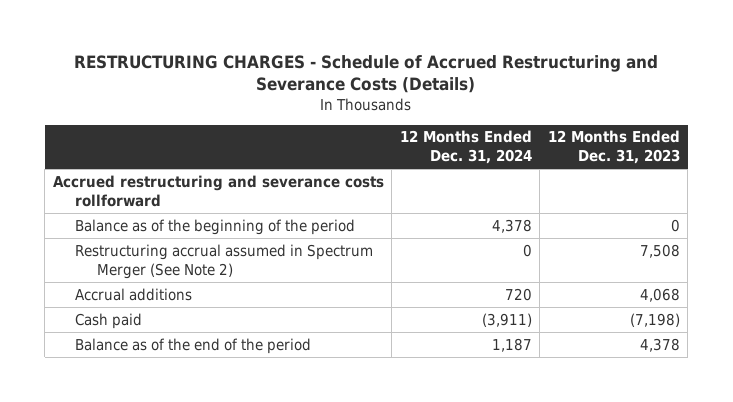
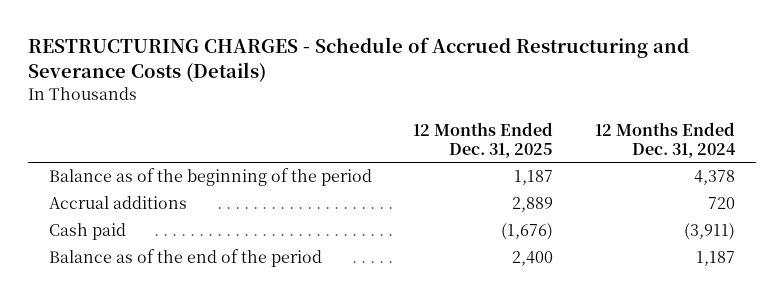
- | 12 Months Ended Dec. 31, 2024 | 12 Months Ended Dec. 31, 2023
+ | 12 Months Ended Dec. 31, 2025 | 12 Months Ended Dec. 31, 2024
- Accrued restructuring and severance costs rollforward
- Restructuring accrual assumed in Spectrum Merger (See Note 2) | 0 | 7,508

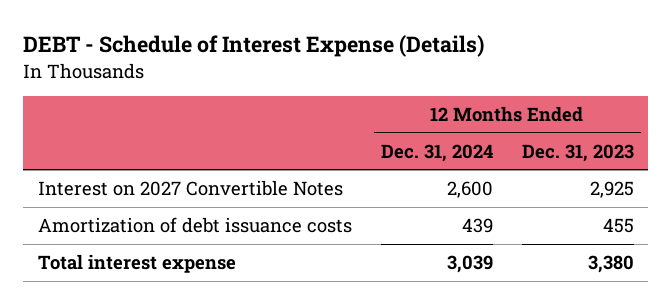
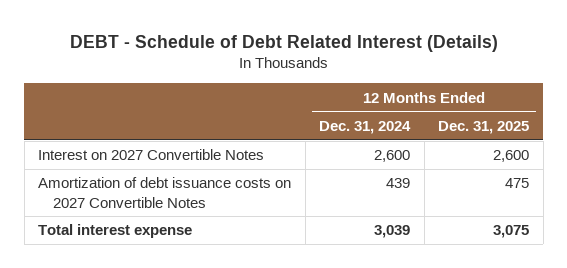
- DEBT - Schedule of Interest Expense (Details)
+ DEBT - Schedule of Debt Related Interest (Details)
- | 12 Months Ended Dec. 31, 2024 | 12 Months Ended Dec. 31, 2023
+ | 12 Months Ended Dec. 31, 2024 | 12 Months Ended Dec. 31, 2025
- Amortization of debt issuance costs | 439 | 455
+ Amortization of debt issuance costs on 2027 Convertible Notes | 439 | 475

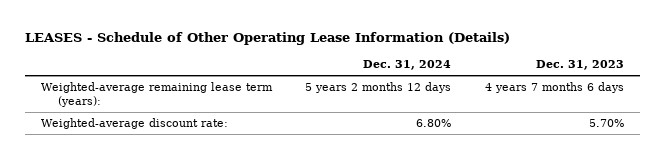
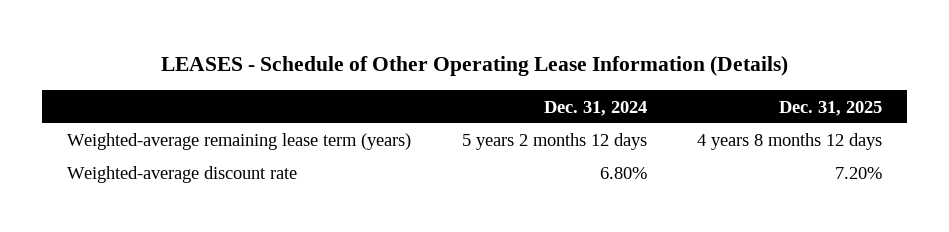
- | Dec. 31, 2024 | Dec. 31, 2023
+ | Dec. 31, 2024 | Dec. 31, 2025
- Weighted-average remaining lease term (years): | 5 years 2 months 12 days | 4 years 7 months 6 days
- Weighted-average discount rate: | 6.80% | 5.70%
+ Weighted-average remaining lease term (years) | 5 years 2 months 12 days | 4 years 8 months 12 days
+ Weighted-average discount rate | 6.80% | 7.20%

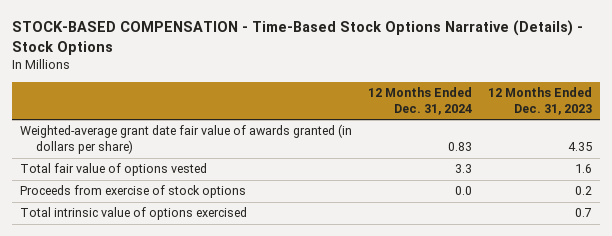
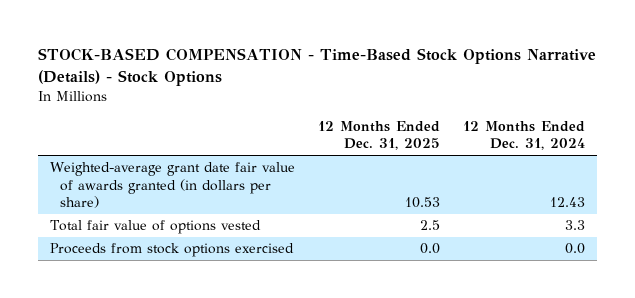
- | 12 Months Ended Dec. 31, 2024 | 12 Months Ended Dec. 31, 2023
+ | 12 Months Ended Dec. 31, 2025 | 12 Months Ended Dec. 31, 2024
- Weighted-average grant date fair value of awards granted (in dollars per share) | 0.83 | 4.35
+ Weighted-average grant date fair value of awards granted (in dollars per share) | 10.53 | 12.43
- Proceeds from exercise of stock options | 0.0 | 0.2
- Total intrinsic value of options exercised | | 0.7
+ Proceeds from stock options exercised | 0.0 | 0.0

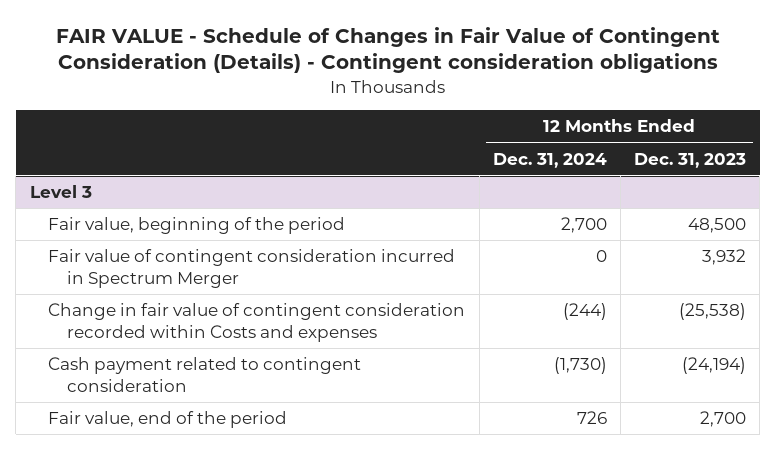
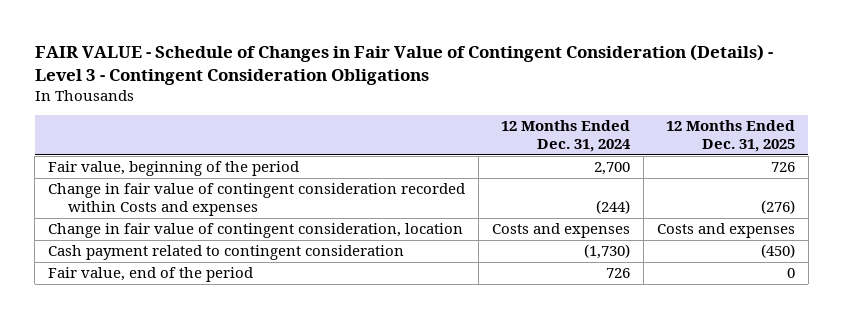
- FAIR VALUE - Schedule of Changes in Fair Value of Contingent Consideration (Details) - Contingent consideration obligations
+ FAIR VALUE - Schedule of Changes in Fair Value of Contingent Consideration (Details) - Level 3 - Contingent Consideration Obligations
- | 12 Months Ended Dec. 31, 2024 | 12 Months Ended Dec. 31, 2023
+ | 12 Months Ended Dec. 31, 2024 | 12 Months Ended Dec. 31, 2025
- Level 3
- Fair value of contingent consideration incurred in Spectrum Merger | 0 | 3,932
+ Change in fair value of contingent consideration, location | Costs and expenses | Costs and expenses

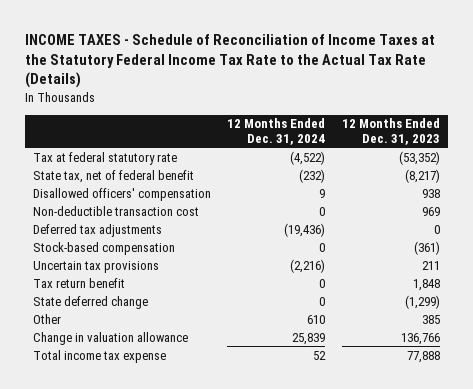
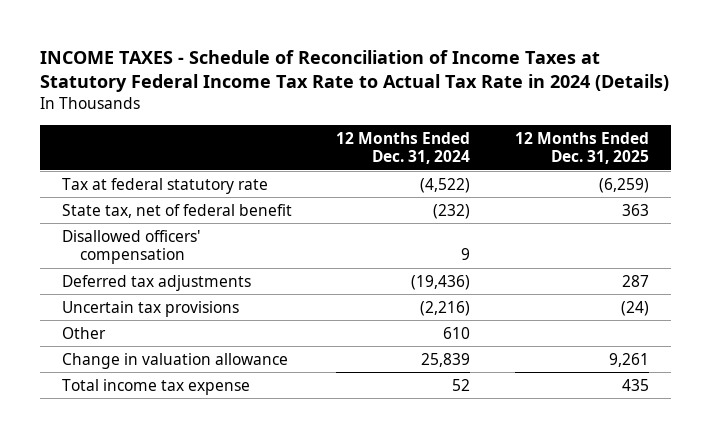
- INCOME TAXES - Schedule of Reconciliation of Income Taxes at the Statutory Federal Income Tax Rate to the Actual Tax Rate (Details)
+ INCOME TAXES - Schedule of Reconciliation of Income Taxes at Statutory Federal Income Tax Rate to Actual Tax Rate in 2024 (Details)
- | 12 Months Ended Dec. 31, 2024 | 12 Months Ended Dec. 31, 2023
+ | 12 Months Ended Dec. 31, 2024 | 12 Months Ended Dec. 31, 2025
- Non-deductible transaction cost | 0 | 969
- Stock-based compensation | 0 | (361)
- Tax return benefit | 0 | 1,848
- State deferred change | 0 | (1,299)

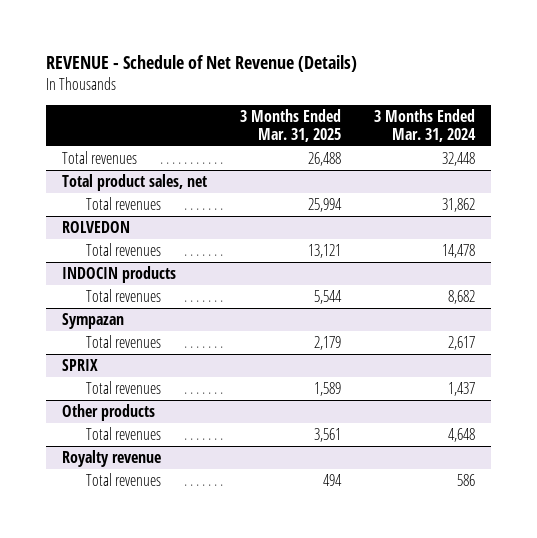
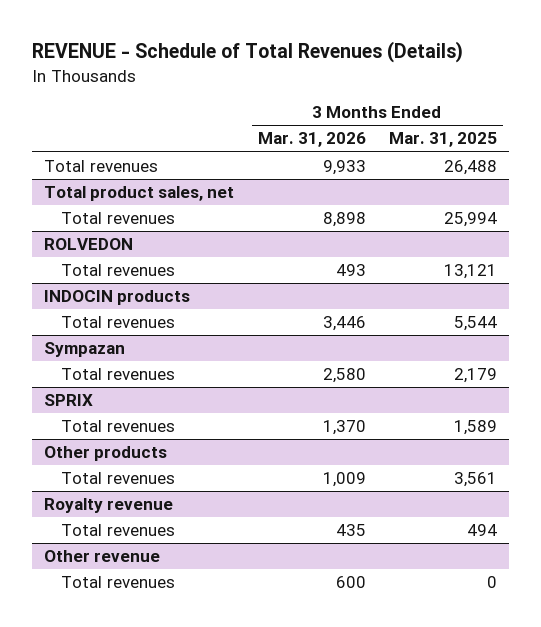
- REVENUE - Schedule of Net Revenue (Details)
+ REVENUE - Schedule of Total Revenues (Details)
- | 3 Months Ended Mar. 31, 2025 | 3 Months Ended Mar. 31, 2024
+ | 3 Months Ended Mar. 31, 2026 | 3 Months Ended Mar. 31, 2025
+ Other revenue
+ Total revenues | 600 | 0

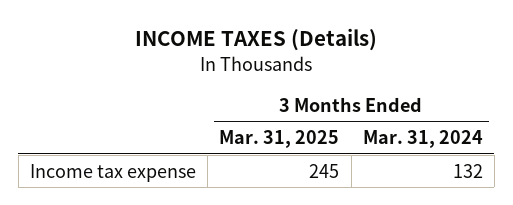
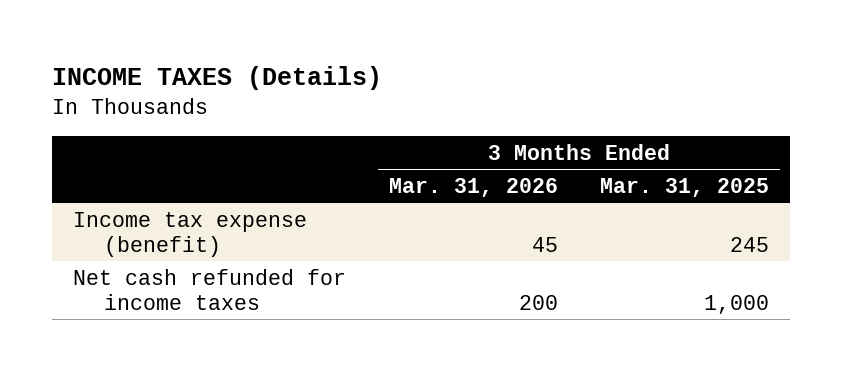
- | 3 Months Ended Mar. 31, 2025 | 3 Months Ended Mar. 31, 2024
+ | 3 Months Ended Mar. 31, 2026 | 3 Months Ended Mar. 31, 2025
- Income tax expense | 245 | 132
+ Income tax expense (benefit) | 45 | 245
+ Net cash refunded for income taxes | 200 | 1,000

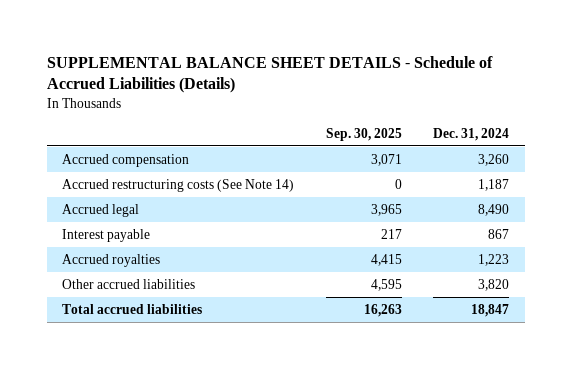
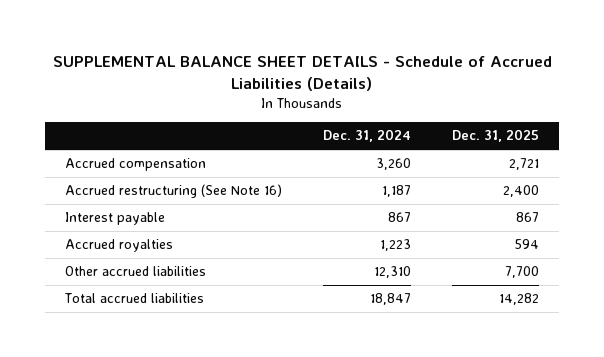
- | Sep. 30, 2025 | Dec. 31, 2024
+ | Dec. 31, 2024 | Dec. 31, 2025
- Accrued restructuring costs (See Note 14) | 0 | 1,187
- Accrued legal | 3,965 | 8,490
+ Accrued restructuring (See Note 16) | 1,187 | 2,400
- Other accrued liabilities | 4,595 | 3,820
+ Other accrued liabilities | 12,310 | 7,700

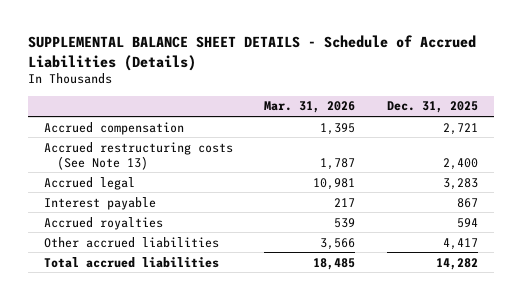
- | Dec. 31, 2024 | Dec. 31, 2025
+ | Mar. 31, 2026 | Dec. 31, 2025
- Accrued restructuring (See Note 16) | 1,187 | 2,400
+ Accrued restructuring costs (See Note 13) | 1,787 | 2,400
+ Accrued legal | 10,981 | 3,283
- Other accrued liabilities | 12,310 | 7,700
+ Other accrued liabilities | 3,566 | 4,417

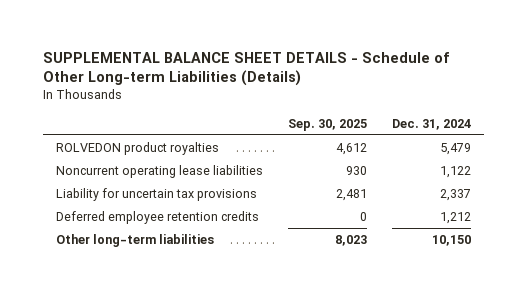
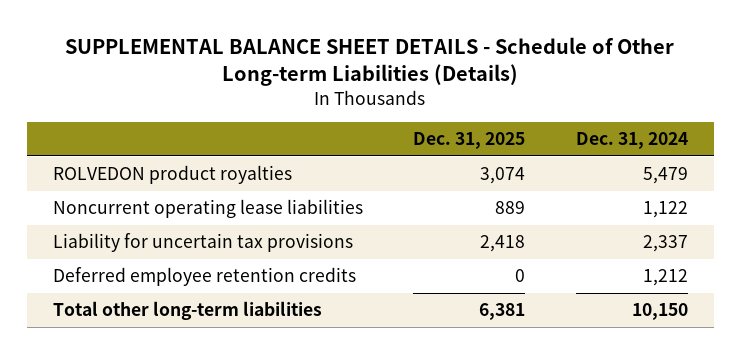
- | Sep. 30, 2025 | Dec. 31, 2024
+ | Dec. 31, 2025 | Dec. 31, 2024
- Other long-term liabilities | 8,023 | 10,150
+ Total other long-term liabilities | 6,381 | 10,150

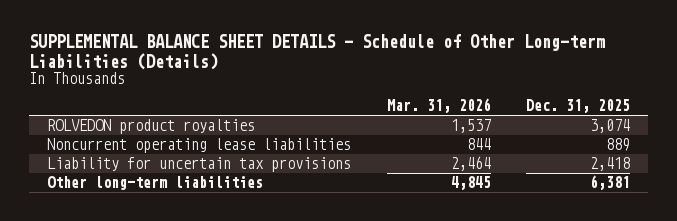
- | Dec. 31, 2025 | Dec. 31, 2024
+ | Mar. 31, 2026 | Dec. 31, 2025
- Deferred employee retention credits | 0 | 1,212
- Total other long-term liabilities | 6,381 | 10,150
+ Other long-term liabilities | 4,845 | 6,381

